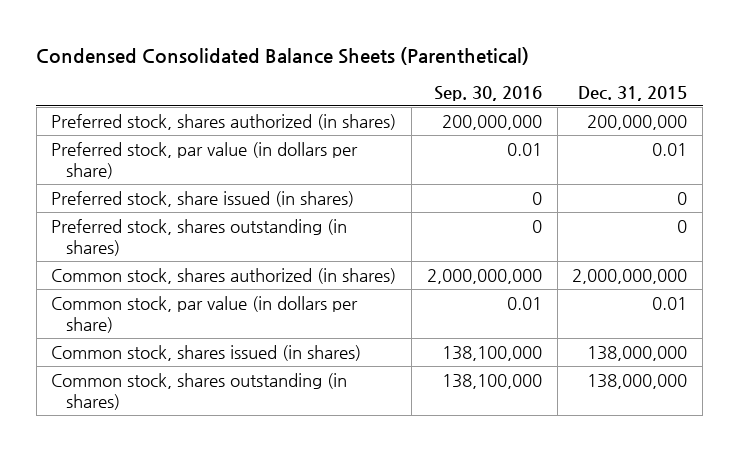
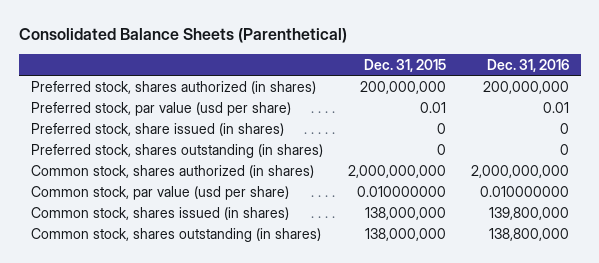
- Condensed Consolidated Balance Sheets (Parenthetical)
+ Consolidated Balance Sheets (Parenthetical)
- | Sep. 30, 2016 | Dec. 31, 2015
+ | Dec. 31, 2015 | Dec. 31, 2016
- Preferred stock, par value (in dollars per share) | 0.01 | 0.01
+ Preferred stock, par value (usd per share) | 0.01 | 0.01
- Common stock, par value (in dollars per share) | 0.01 | 0.01
+ Common stock, par value (usd per share) | 0.010000000 | 0.010000000

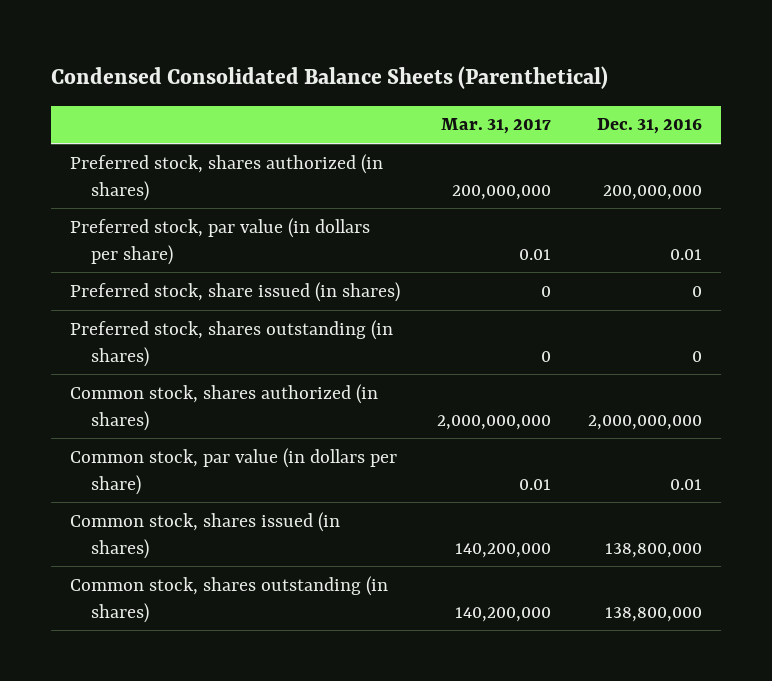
- Consolidated Balance Sheets (Parenthetical)
+ Condensed Consolidated Balance Sheets (Parenthetical)
- | Dec. 31, 2015 | Dec. 31, 2016
+ | Mar. 31, 2017 | Dec. 31, 2016
- Preferred stock, par value (usd per share) | 0.01 | 0.01
+ Preferred stock, par value (in dollars per share) | 0.01 | 0.01
- Common stock, par value (usd per share) | 0.010000000 | 0.010000000
- Common stock, shares issued (in shares) | 138,000,000 | 139,800,000
+ Common stock, par value (in dollars per share) | 0.01 | 0.01
+ Common stock, shares issued (in shares) | 140,200,000 | 138,800,000

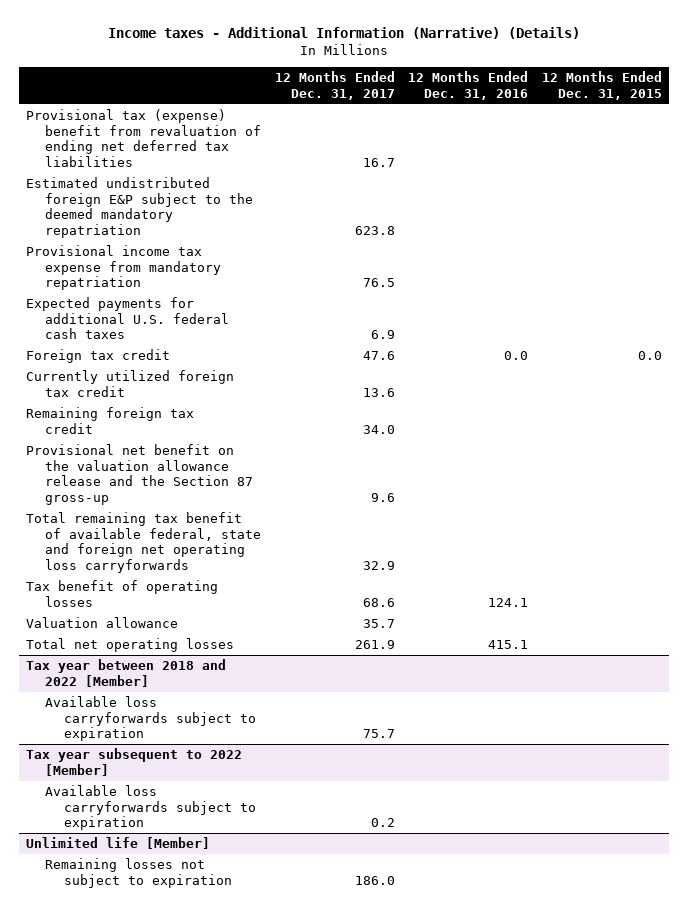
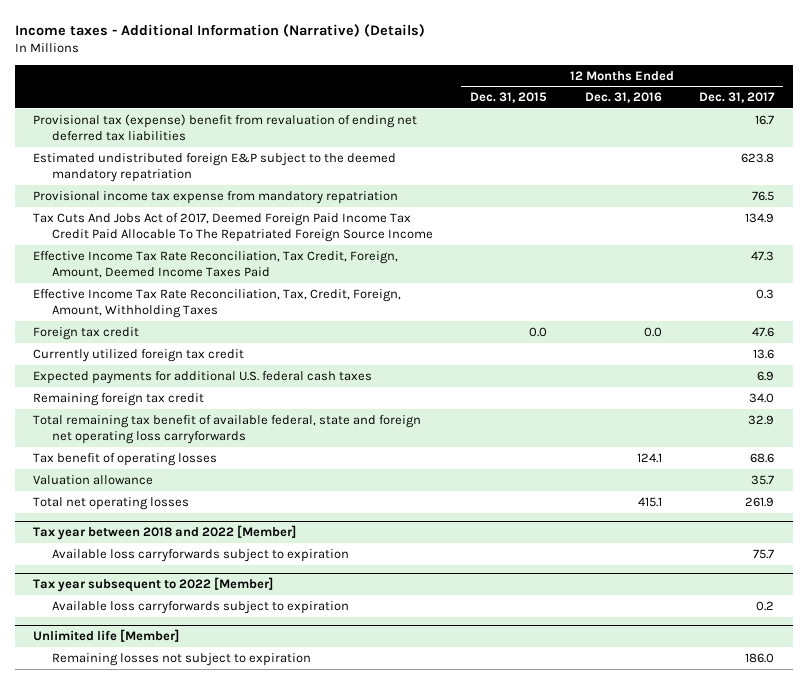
- | 12 Months Ended Dec. 31, 2017 | 12 Months Ended Dec. 31, 2016 | 12 Months Ended Dec. 31, 2015
+ | 12 Months Ended Dec. 31, 2015 | 12 Months Ended Dec. 31, 2016 | 12 Months Ended Dec. 31, 2017
+ Tax Cuts And Jobs Act of 2017, Deemed Foreign Paid Income Tax Credit Paid Allocable To The Repatriated Foreign Source Income | | | 134.9
+ Effective Income Tax Rate Reconciliation, Tax Credit, Foreign, Amount, Deemed Income Taxes Paid | | | 47.3
+ Effective Income Tax Rate Reconciliation, Tax, Credit, Foreign, Amount, Withholding Taxes | | | 0.3
moved down: Expected payments for additional U.S. federal cash taxes | | | 6.9
- Provisional net benefit on the valuation allowance release and the Section 87 gross-up | 9.6 | |

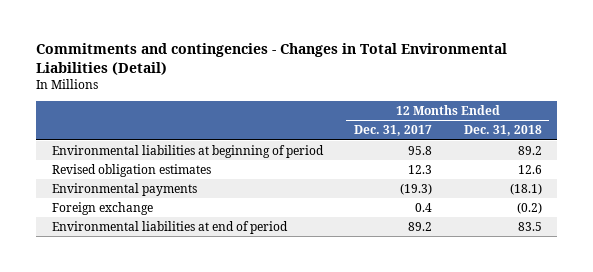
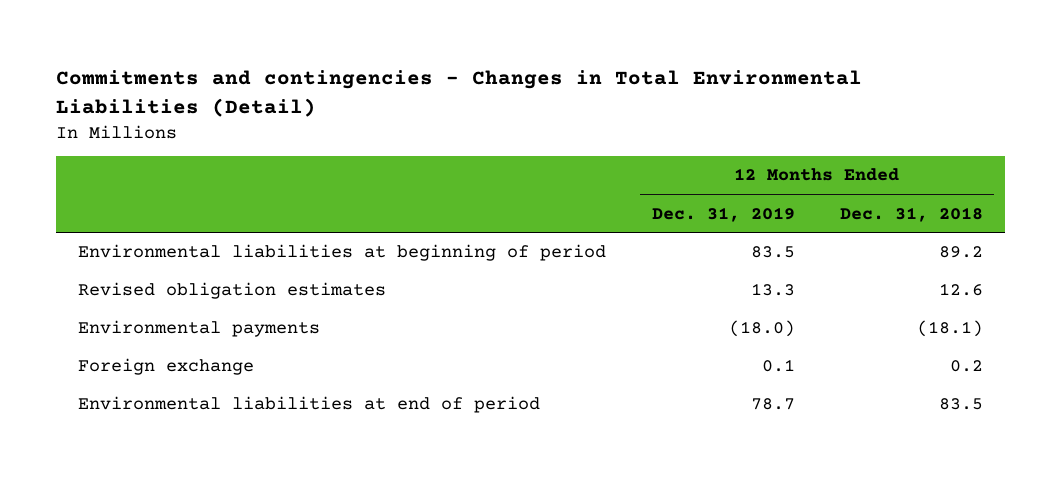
- | 12 Months Ended Dec. 31, 2017 | 12 Months Ended Dec. 31, 2018
+ | 12 Months Ended Dec. 31, 2019 | 12 Months Ended Dec. 31, 2018
- Foreign exchange | 0.4 | (0.2)
+ Foreign exchange | 0.1 | 0.2

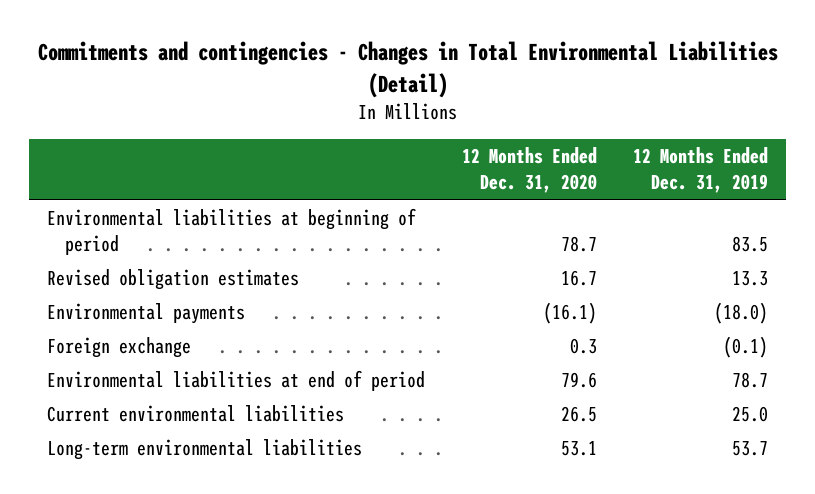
- | 12 Months Ended Dec. 31, 2019 | 12 Months Ended Dec. 31, 2018
+ | 12 Months Ended Dec. 31, 2020 | 12 Months Ended Dec. 31, 2019
- Foreign exchange | 0.1 | 0.2
+ Foreign exchange | 0.3 | (0.1)
+ Current environmental liabilities | 26.5 | 25.0
+ Long-term environmental liabilities | 53.1 | 53.7

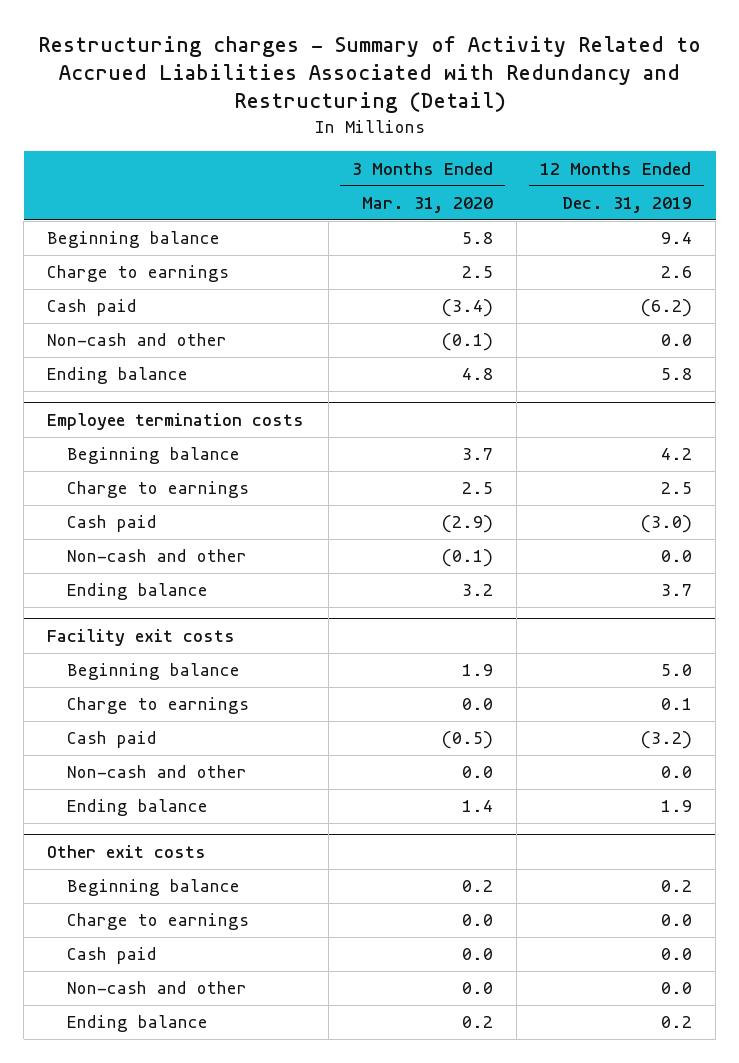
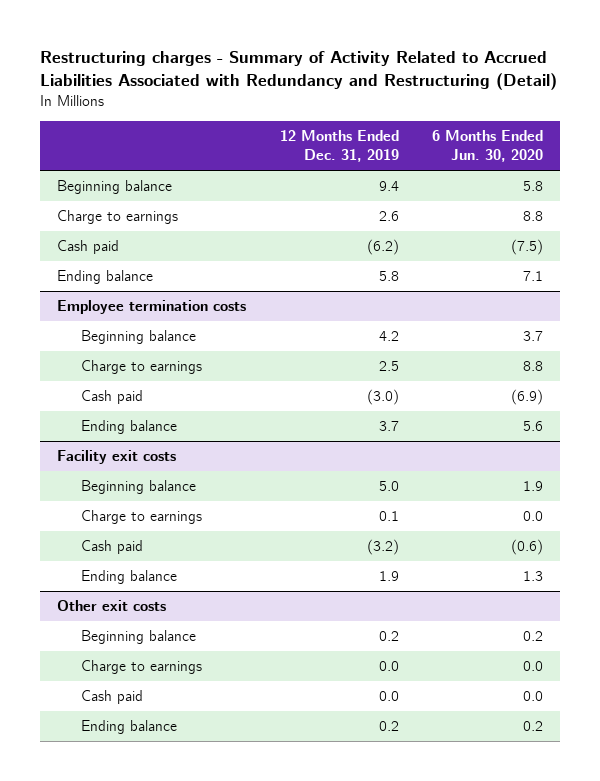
- | 3 Months Ended Mar. 31, 2020 | 12 Months Ended Dec. 31, 2019
+ | 12 Months Ended Dec. 31, 2019 | 6 Months Ended Jun. 30, 2020
- Non-cash and other | (0.1) | 0.0
@ Employee termination costs
- Non-cash and other | (0.1) | 0.0
@ Facility exit costs
- Non-cash and other | 0.0 | 0.0
@ Other exit costs
- Non-cash and other | 0.0 | 0.0

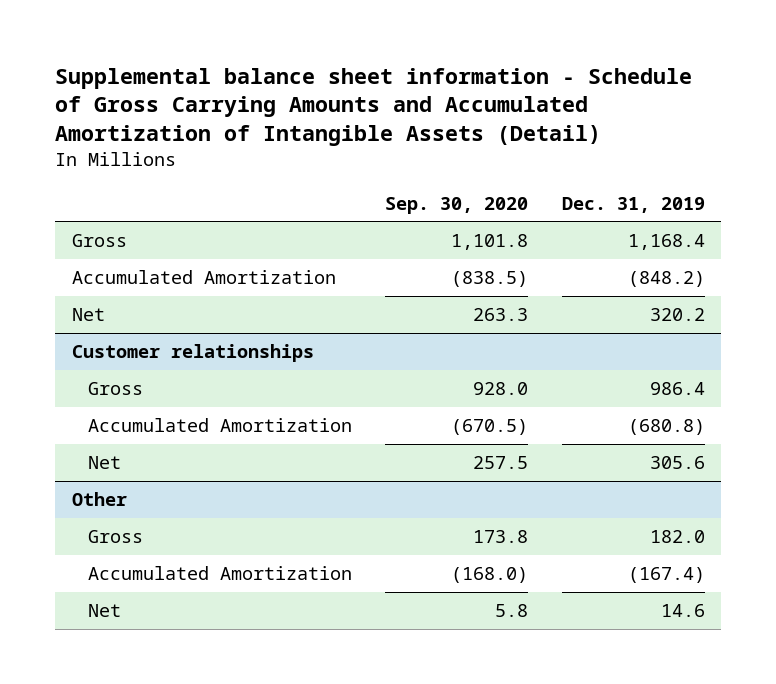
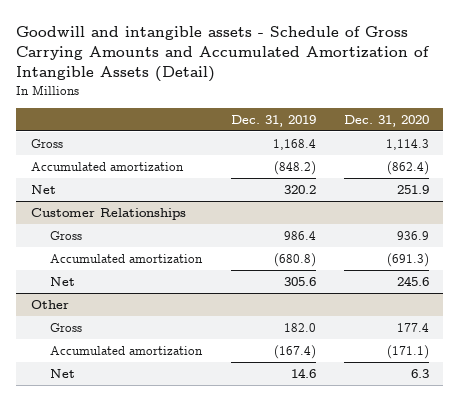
- Supplemental balance sheet information - Schedule of Gross Carrying Amounts and Accumulated Amortization of Intangible Assets (Detail)
+ Goodwill and intangible assets - Schedule of Gross Carrying Amounts and Accumulated Amortization of Intangible Assets (Detail)
- | Sep. 30, 2020 | Dec. 31, 2019
+ | Dec. 31, 2019 | Dec. 31, 2020
- Accumulated Amortization | (838.5) | (848.2)
+ Accumulated amortization | (848.2) | (862.4)
- Customer relationships
+ Customer Relationships
- Accumulated Amortization | (670.5) | (680.8)
+ Accumulated amortization | (680.8) | (691.3)
@ Other
- Accumulated Amortization | (168.0) | (167.4)
+ Accumulated amortization | (167.4) | (171.1)

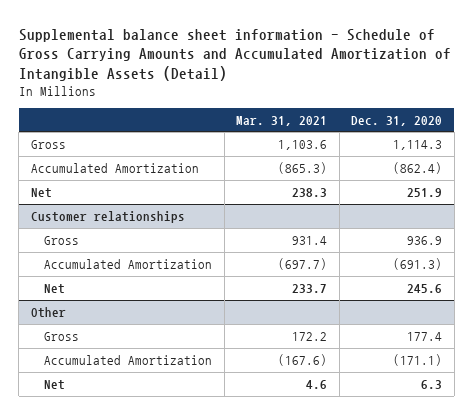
- Goodwill and intangible assets - Schedule of Gross Carrying Amounts and Accumulated Amortization of Intangible Assets (Detail)
+ Supplemental balance sheet information - Schedule of Gross Carrying Amounts and Accumulated Amortization of Intangible Assets (Detail)
- | Dec. 31, 2019 | Dec. 31, 2020
+ | Mar. 31, 2021 | Dec. 31, 2020
- Accumulated amortization | (848.2) | (862.4)
+ Accumulated Amortization | (865.3) | (862.4)
- Customer Relationships
+ Customer relationships
- Accumulated amortization | (680.8) | (691.3)
+ Accumulated Amortization | (697.7) | (691.3)
@ Other
- Accumulated amortization | (167.4) | (171.1)
+ Accumulated Amortization | (167.6) | (171.1)

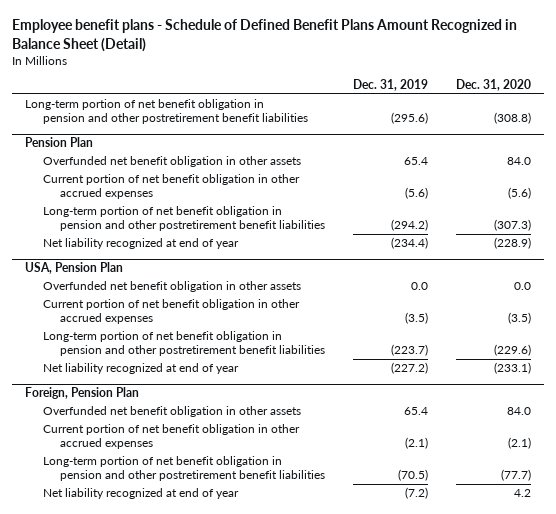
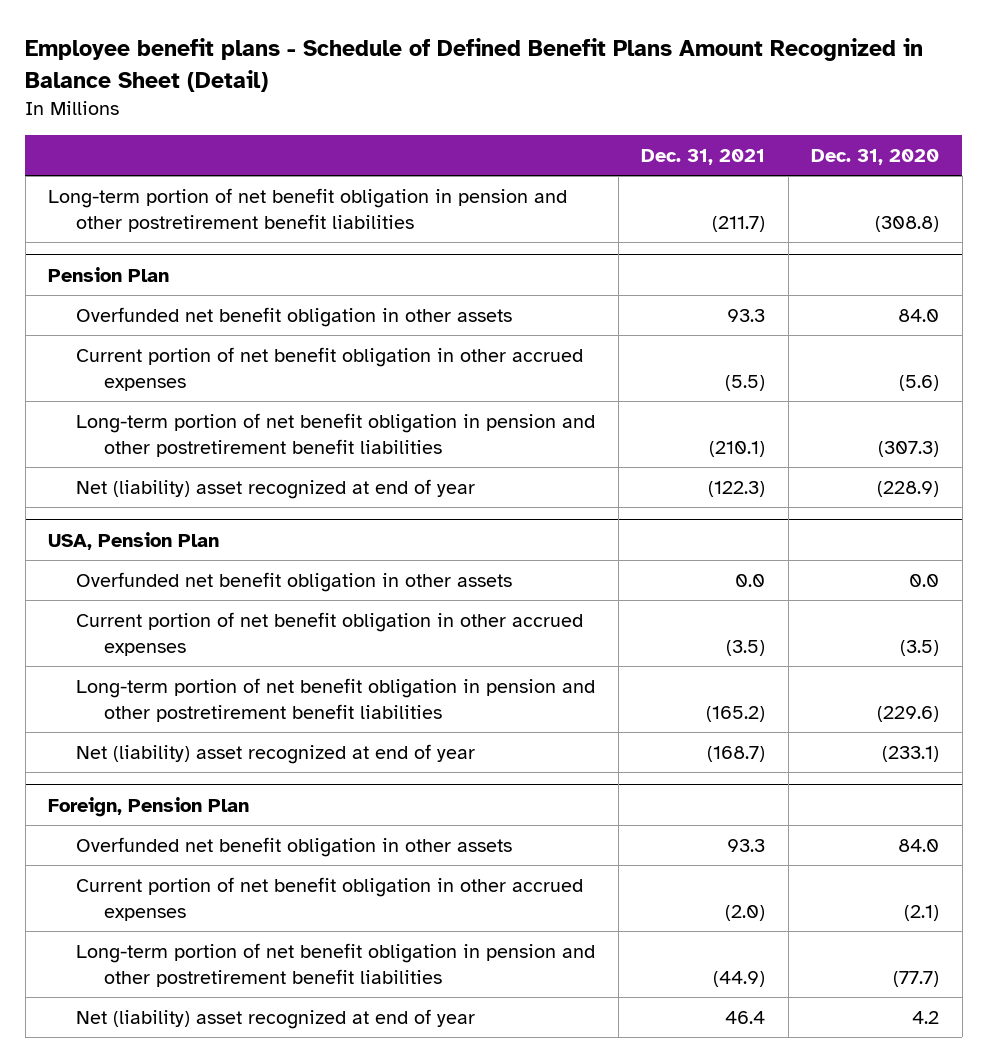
- | Dec. 31, 2019 | Dec. 31, 2020
+ | Dec. 31, 2021 | Dec. 31, 2020
@ Pension Plan
- Net liability recognized at end of year | (234.4) | (228.9)
+ Net (liability) asset recognized at end of year | (122.3) | (228.9)
@ USA, Pension Plan
- Net liability recognized at end of year | (227.2) | (233.1)
+ Net (liability) asset recognized at end of year | (168.7) | (233.1)
@ Foreign, Pension Plan
- Net liability recognized at end of year | (7.2) | 4.2
+ Net (liability) asset recognized at end of year | 46.4 | 4.2

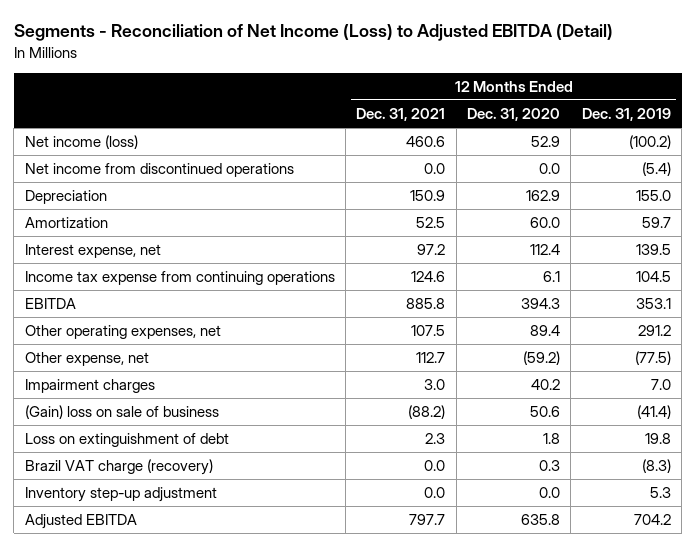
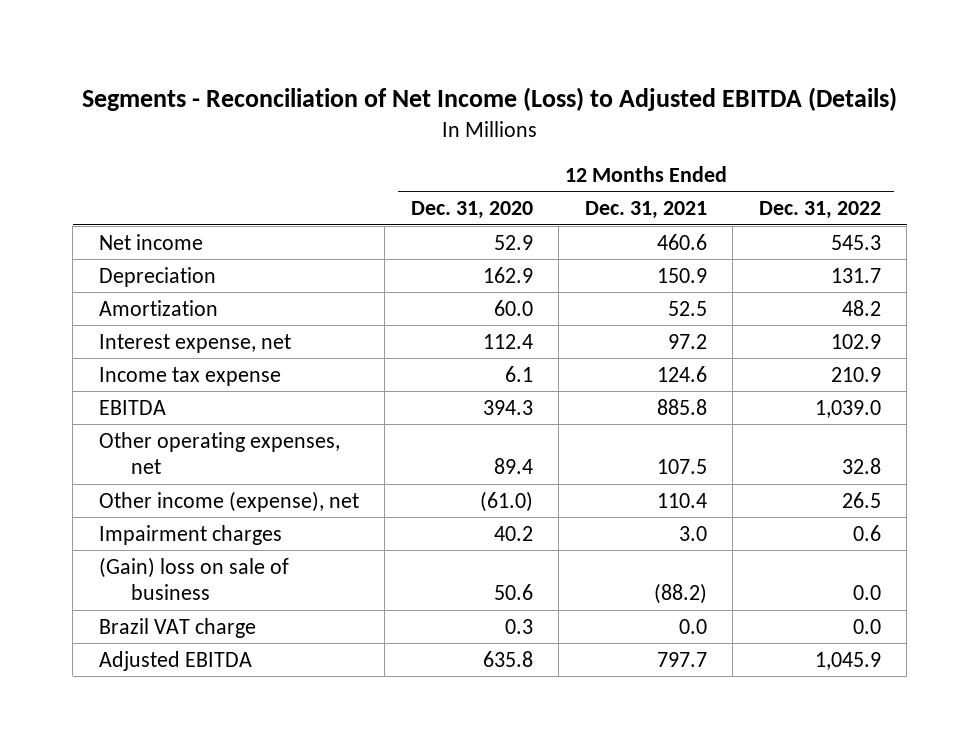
- Segments - Reconciliation of Net Income (Loss) to Adjusted EBITDA (Detail)
+ Segments - Reconciliation of Net Income (Loss) to Adjusted EBITDA (Details)
- | 12 Months Ended Dec. 31, 2021 | 12 Months Ended Dec. 31, 2020 | 12 Months Ended Dec. 31, 2019
+ | 12 Months Ended Dec. 31, 2020 | 12 Months Ended Dec. 31, 2021 | 12 Months Ended Dec. 31, 2022
- Net income (loss) | 460.6 | 52.9 | (100.2)
- Net income from discontinued operations | 0.0 | 0.0 | (5.4)
+ Net income | 52.9 | 460.6 | 545.3
- Income tax expense from continuing operations | 124.6 | 6.1 | 104.5
+ Income tax expense | 6.1 | 124.6 | 210.9
- Other expense, net | 112.7 | (59.2) | (77.5)
+ Other income (expense), net | (61.0) | 110.4 | 26.5
- Loss on extinguishment of debt | 2.3 | 1.8 | 19.8
- Brazil VAT charge (recovery) | 0.0 | 0.3 | (8.3)
- Inventory step-up adjustment | 0.0 | 0.0 | 5.3
+ Brazil VAT charge | 0.3 | 0.0 | 0.0

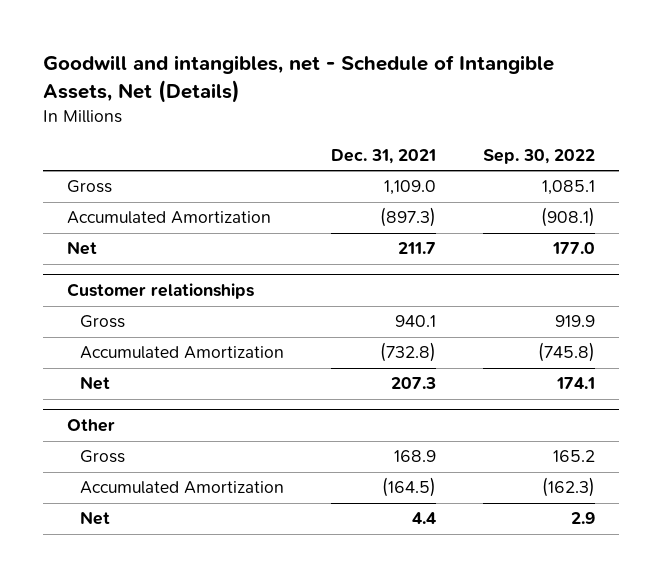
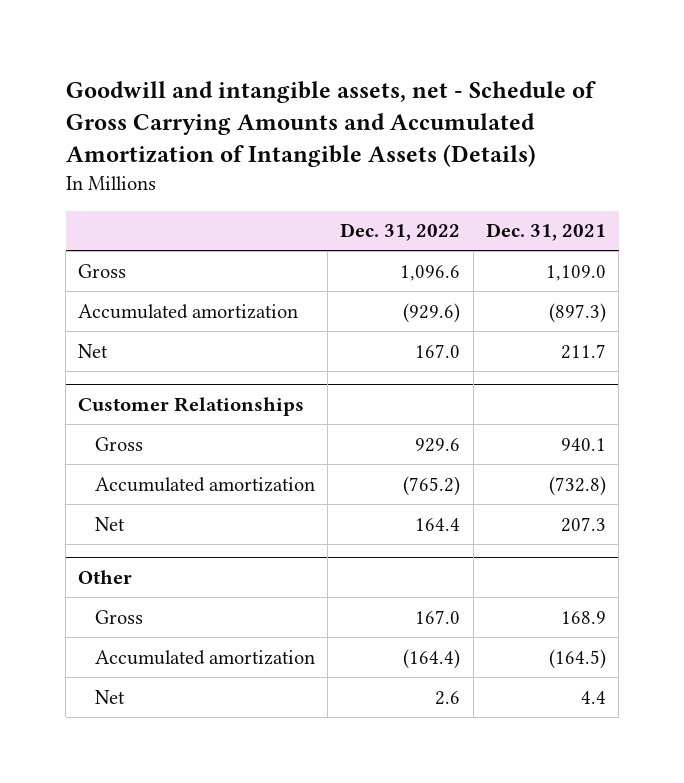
- Goodwill and intangibles, net - Schedule of Intangible Assets, Net (Details)
+ Goodwill and intangible assets, net - Schedule of Gross Carrying Amounts and Accumulated Amortization of Intangible Assets (Details)
- | Dec. 31, 2021 | Sep. 30, 2022
+ | Dec. 31, 2022 | Dec. 31, 2021
- Accumulated Amortization | (897.3) | (908.1)
+ Accumulated amortization | (929.6) | (897.3)
- Customer relationships
+ Customer Relationships
- Accumulated Amortization | (732.8) | (745.8)
+ Accumulated amortization | (765.2) | (732.8)
@ Other
- Accumulated Amortization | (164.5) | (162.3)
+ Accumulated amortization | (164.4) | (164.5)

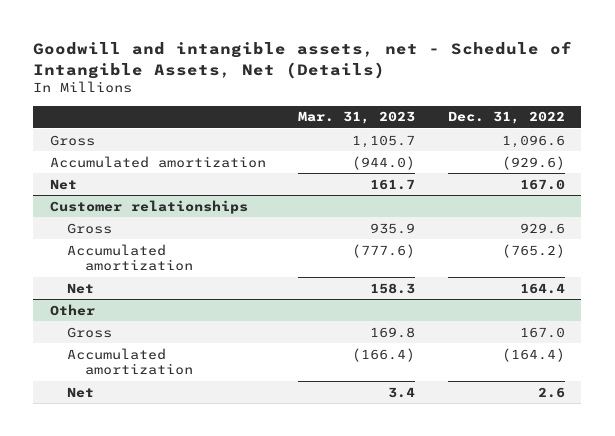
- Goodwill and intangible assets, net - Schedule of Gross Carrying Amounts and Accumulated Amortization of Intangible Assets (Details)
+ Goodwill and intangible assets, net - Schedule of Intangible Assets, Net (Details)
- | Dec. 31, 2022 | Dec. 31, 2021
+ | Mar. 31, 2023 | Dec. 31, 2022
- Customer Relationships
+ Customer relationships

